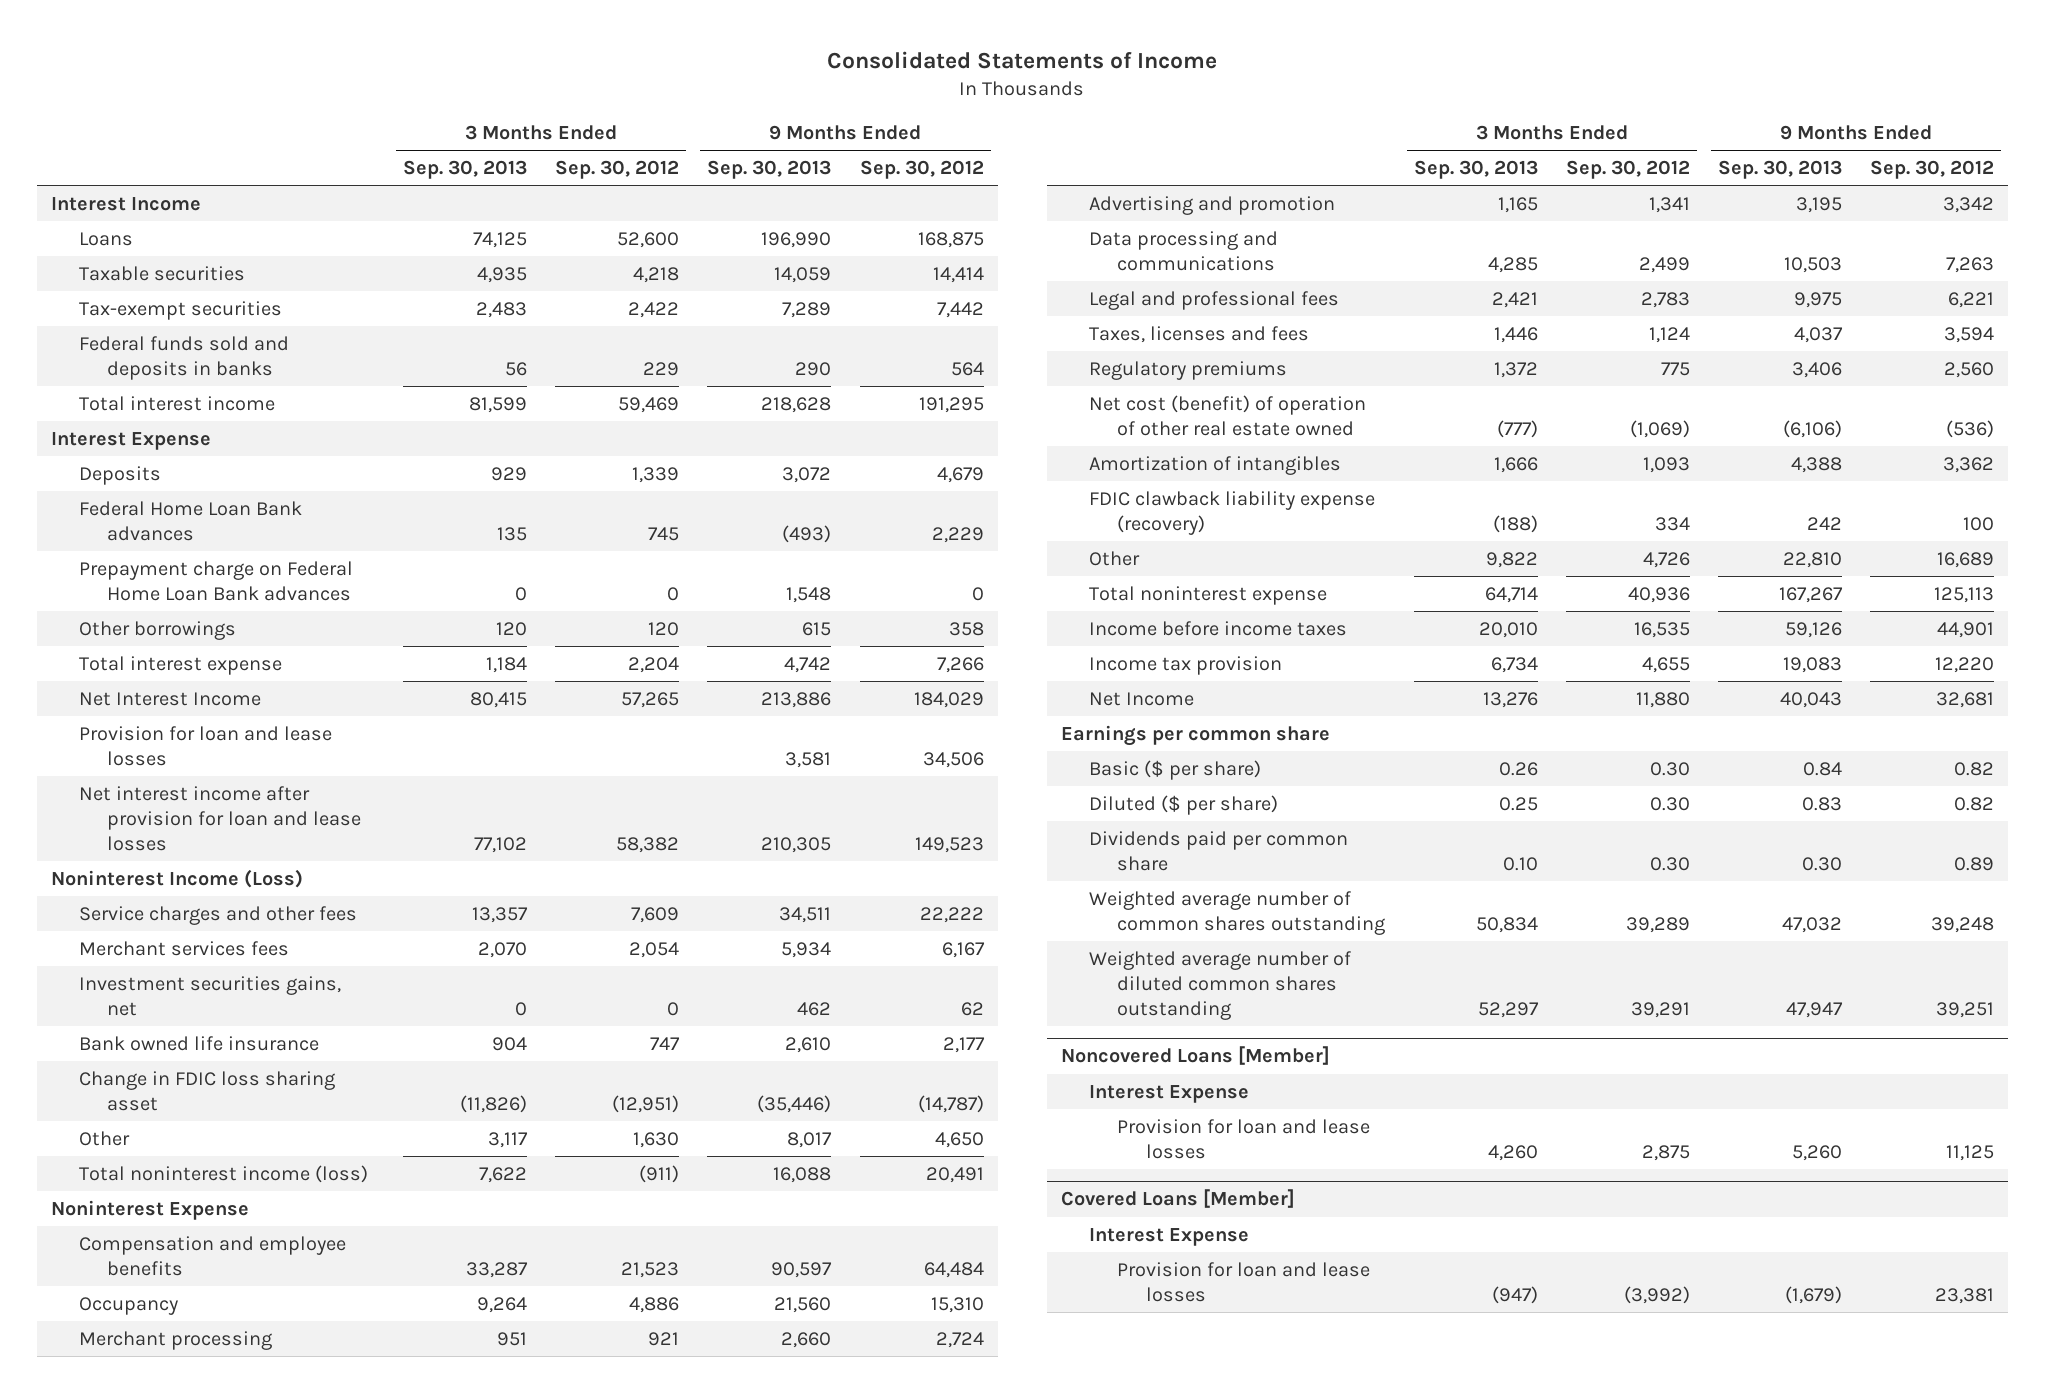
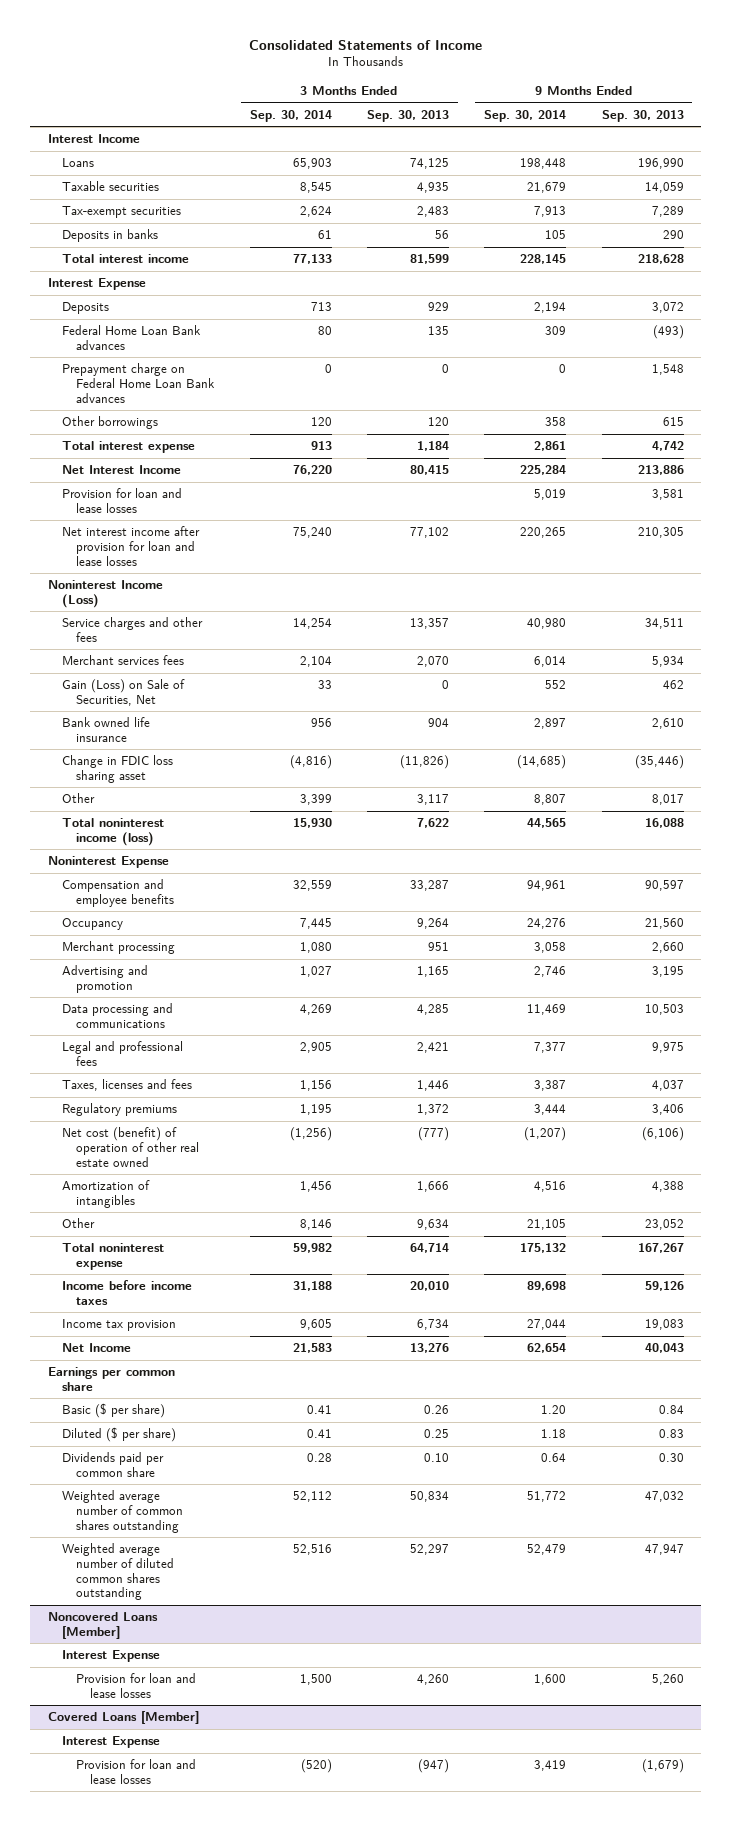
- | 3 Months Ended Sep. 30, 2013 | 3 Months Ended Sep. 30, 2012 | 9 Months Ended Sep. 30, 2013 | 9 Months Ended Sep. 30, 2012
+ | 3 Months Ended Sep. 30, 2014 | 3 Months Ended Sep. 30, 2013 | 9 Months Ended Sep. 30, 2014 | 9 Months Ended Sep. 30, 2013
- Federal funds sold and deposits in banks | 56 | 229 | 290 | 564
+ Deposits in banks | 61 | 56 | 105 | 290
- Investment securities gains, net | 0 | 0 | 462 | 62
+ Gain (Loss) on Sale of Securities, Net | 33 | 0 | 552 | 462
- FDIC clawback liability expense (recovery) | (188) | 334 | 242 | 100
- Other | 9,822 | 4,726 | 22,810 | 16,689
+ Other | 8,146 | 9,634 | 21,105 | 23,052

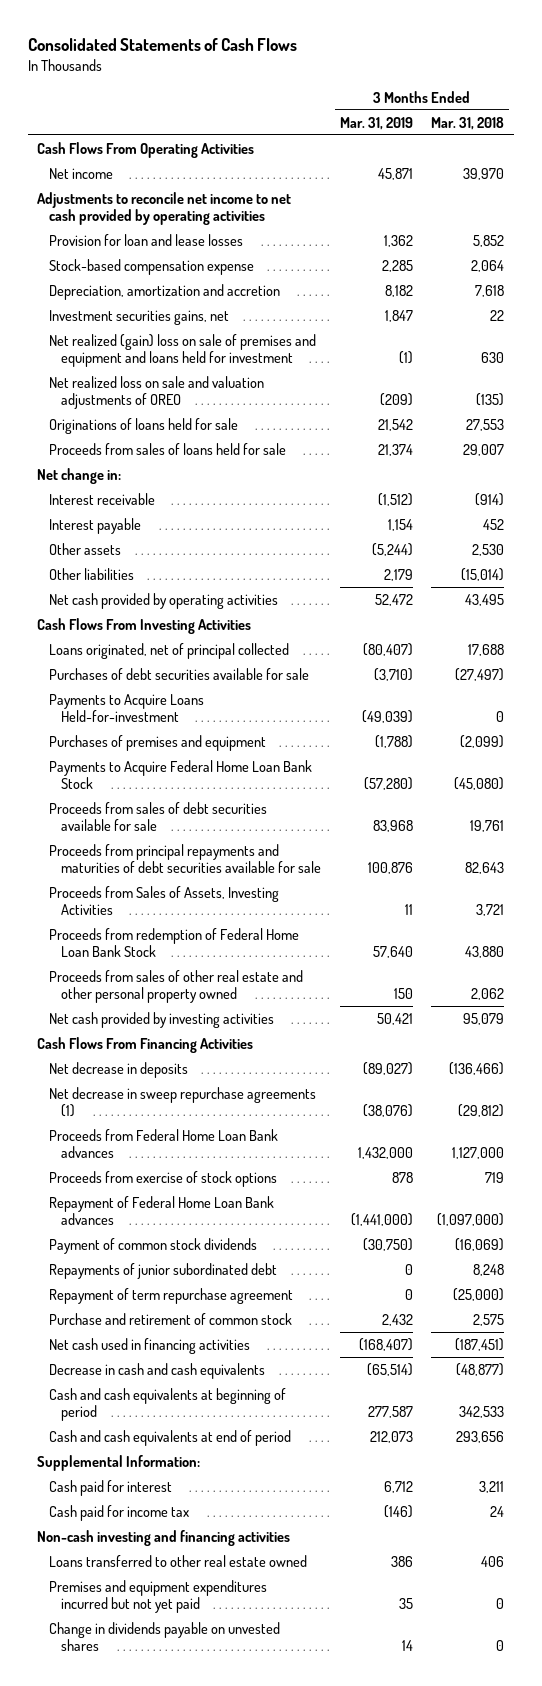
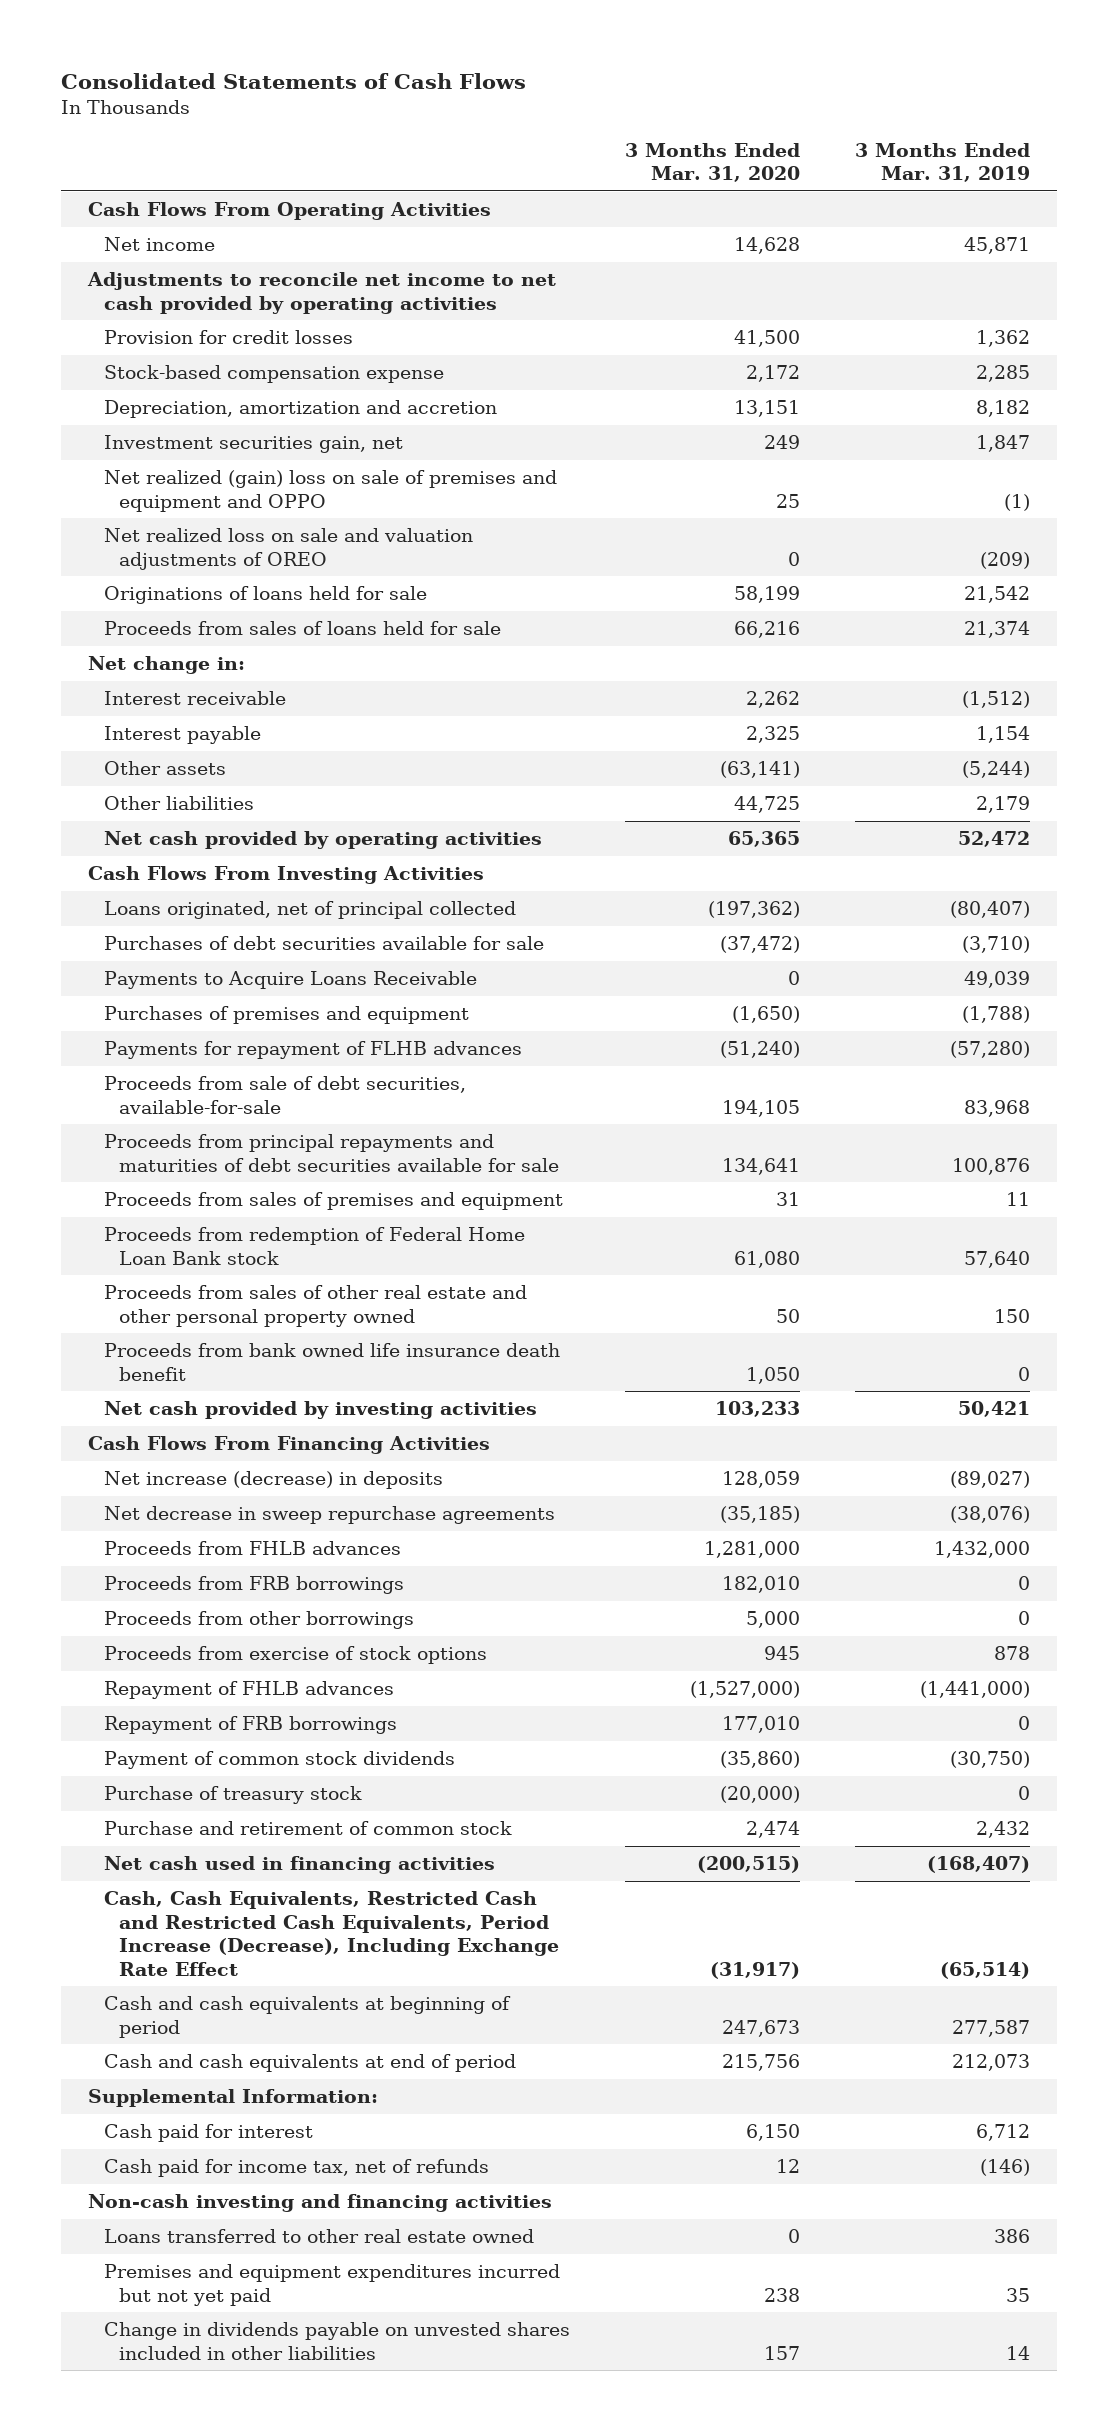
- | 3 Months Ended Mar. 31, 2019 | 3 Months Ended Mar. 31, 2018
+ | 3 Months Ended Mar. 31, 2020 | 3 Months Ended Mar. 31, 2019
- Provision for loan and lease losses | 1,362 | 5,852
+ Provision for credit losses | 41,500 | 1,362
- Investment securities gains, net | 1,847 | 22
- Net realized (gain) loss on sale of premises and equipment and loans held for investment | (1) | 630
+ Investment securities gain, net | 249 | 1,847
+ Net realized (gain) loss on sale of premises and equipment and OPPO | 25 | (1)
- Payments to Acquire Loans Held-for-investment | (49,039) | 0
+ Payments to Acquire Loans Receivable | 0 | 49,039
- Payments to Acquire Federal Home Loan Bank Stock | (57,280) | (45,080)
- Proceeds from sales of debt securities available for sale | 83,968 | 19,761
+ Payments for repayment of FLHB advances | (51,240) | (57,280)
+ Proceeds from sale of debt securities, available-for-sale | 194,105 | 83,968
- Proceeds from Sales of Assets, Investing Activities | 11 | 3,721
- Proceeds from redemption of Federal Home Loan Bank Stock | 57,640 | 43,880
+ Proceeds from sales of premises and equipment | 31 | 11
+ Proceeds from redemption of Federal Home Loan Bank stock | 61,080 | 57,640
+ Proceeds from bank owned life insurance death benefit | 1,050 | 0
- Net decrease in deposits | (89,027) | (136,466)
- Net decrease in sweep repurchase agreements (1) | (38,076) | (29,812)
- Proceeds from Federal Home Loan Bank advances | 1,432,000 | 1,127,000
+ Net increase (decrease) in deposits | 128,059 | (89,027)
+ Net decrease in sweep repurchase agreements | (35,185) | (38,076)
+ Proceeds from FHLB advances | 1,281,000 | 1,432,000
+ Proceeds from FRB borrowings | 182,010 | 0
+ Proceeds from other borrowings | 5,000 | 0
- Repayment of Federal Home Loan Bank advances | (1,441,000) | (1,097,000)
+ Repayment of FHLB advances | (1,527,000) | (1,441,000)
+ Repayment of FRB borrowings | 177,010 | 0
- Repayments of junior subordinated debt | 0 | 8,248
- Repayment of term repurchase agreement | 0 | (25,000)
+ Purchase of treasury stock | (20,000) | 0
- Decrease in cash and cash equivalents | (65,514) | (48,877)
+ Cash, Cash Equivalents, Restricted Cash and Restricted Cash Equivalents, Period Increase (Decrease), Including Exchange Rate Effect | (31,917) | (65,514)
- Cash paid for income tax | (146) | 24
+ Cash paid for income tax, net of refunds | 12 | (146)
- Change in dividends payable on unvested shares | 14 | 0
+ Change in dividends payable on unvested shares included in other liabilities | 157 | 14

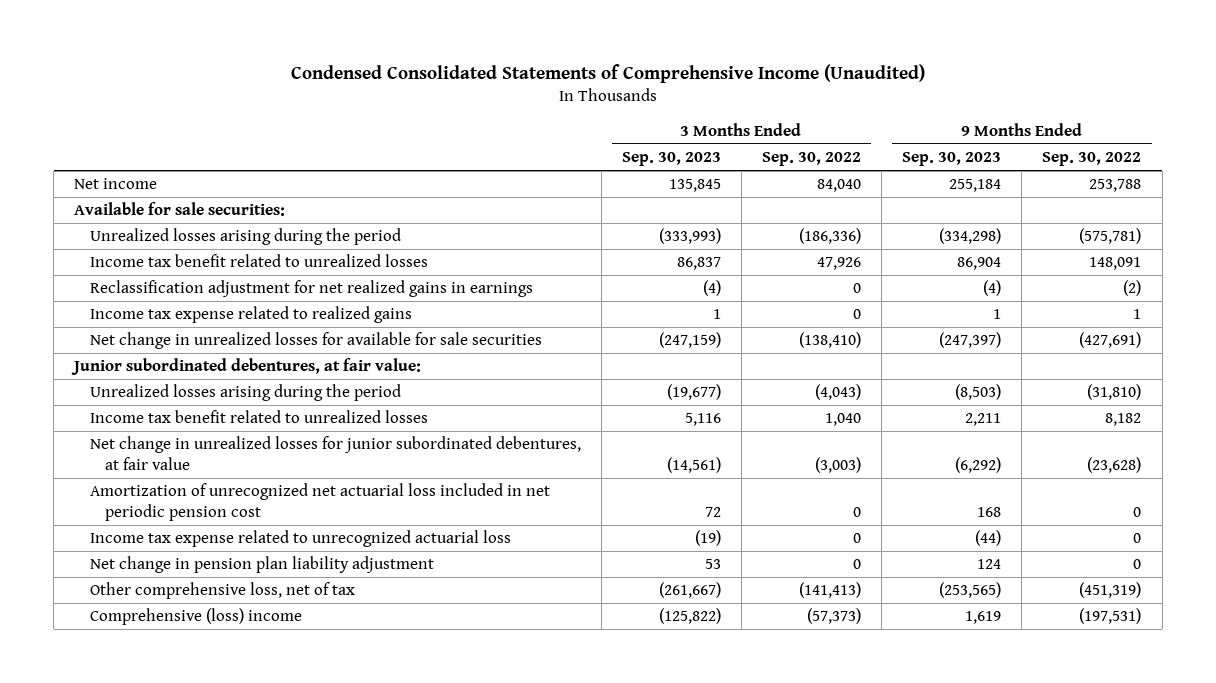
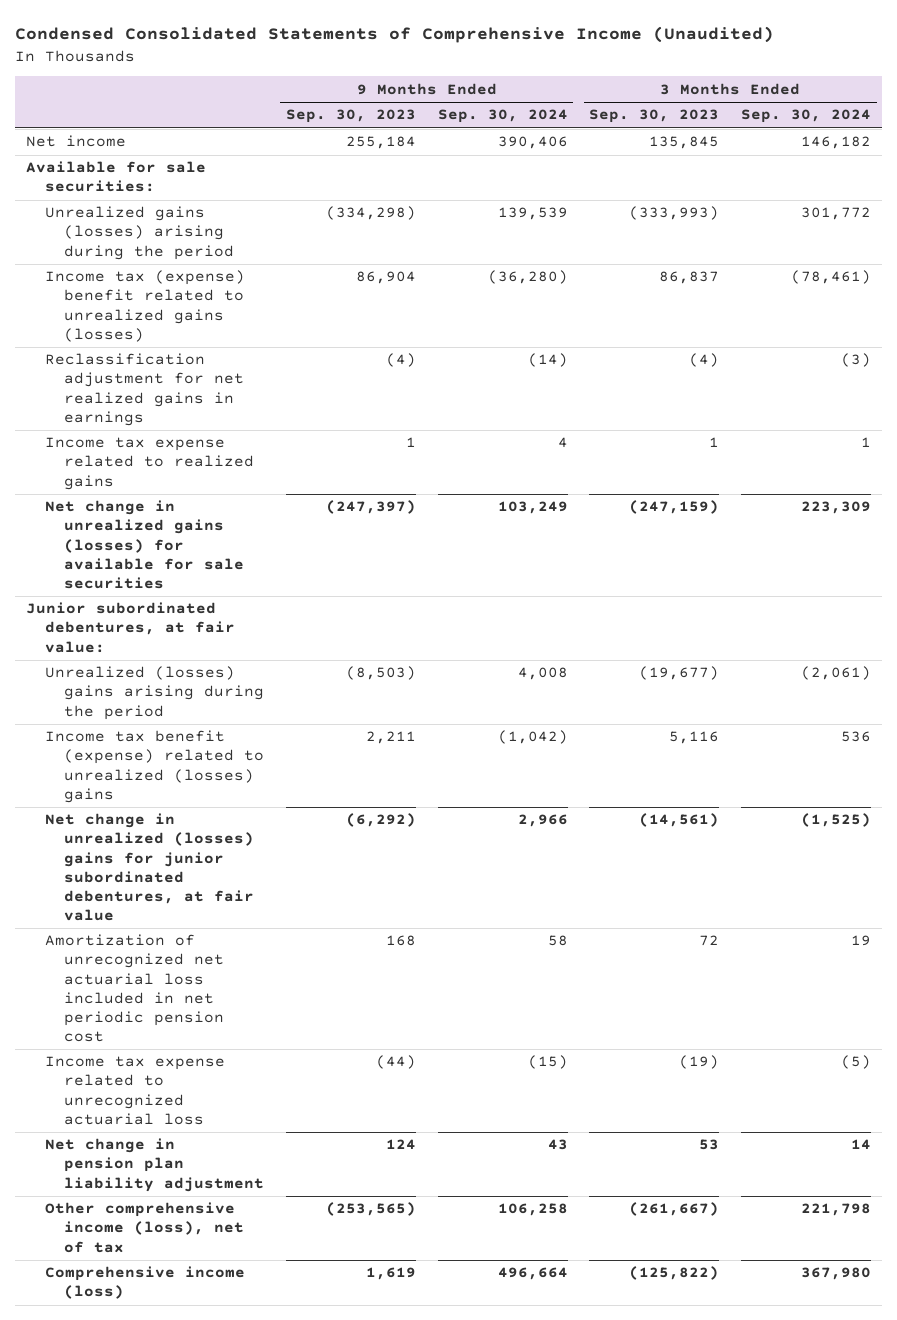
- | 3 Months Ended Sep. 30, 2023 | 3 Months Ended Sep. 30, 2022 | 9 Months Ended Sep. 30, 2023 | 9 Months Ended Sep. 30, 2022
+ | 9 Months Ended Sep. 30, 2023 | 9 Months Ended Sep. 30, 2024 | 3 Months Ended Sep. 30, 2023 | 3 Months Ended Sep. 30, 2024
- Unrealized losses arising during the period | (333,993) | (186,336) | (334,298) | (575,781)
- Income tax benefit related to unrealized losses | 86,837 | 47,926 | 86,904 | 148,091
+ Unrealized gains (losses) arising during the period | (334,298) | 139,539 | (333,993) | 301,772
+ Income tax (expense) benefit related to unrealized gains (losses) | 86,904 | (36,280) | 86,837 | (78,461)
- Net change in unrealized losses for available for sale securities | (247,159) | (138,410) | (247,397) | (427,691)
+ Net change in unrealized gains (losses) for available for sale securities | (247,397) | 103,249 | (247,159) | 223,309
- Unrealized losses arising during the period | (19,677) | (4,043) | (8,503) | (31,810)
- Income tax benefit related to unrealized losses | 5,116 | 1,040 | 2,211 | 8,182
- Net change in unrealized losses for junior subordinated debentures, at fair value | (14,561) | (3,003) | (6,292) | (23,628)
+ Unrealized (losses) gains arising during the period | (8,503) | 4,008 | (19,677) | (2,061)
+ Income tax benefit (expense) related to unrealized (losses) gains | 2,211 | (1,042) | 5,116 | 536
+ Net change in unrealized (losses) gains for junior subordinated debentures, at fair value | (6,292) | 2,966 | (14,561) | (1,525)
- Other comprehensive loss, net of tax | (261,667) | (141,413) | (253,565) | (451,319)
- Comprehensive (loss) income | (125,822) | (57,373) | 1,619 | (197,531)
+ Other comprehensive income (loss), net of tax | (253,565) | 106,258 | (261,667) | 221,798
+ Comprehensive income (loss) | 1,619 | 496,664 | (125,822) | 367,980

